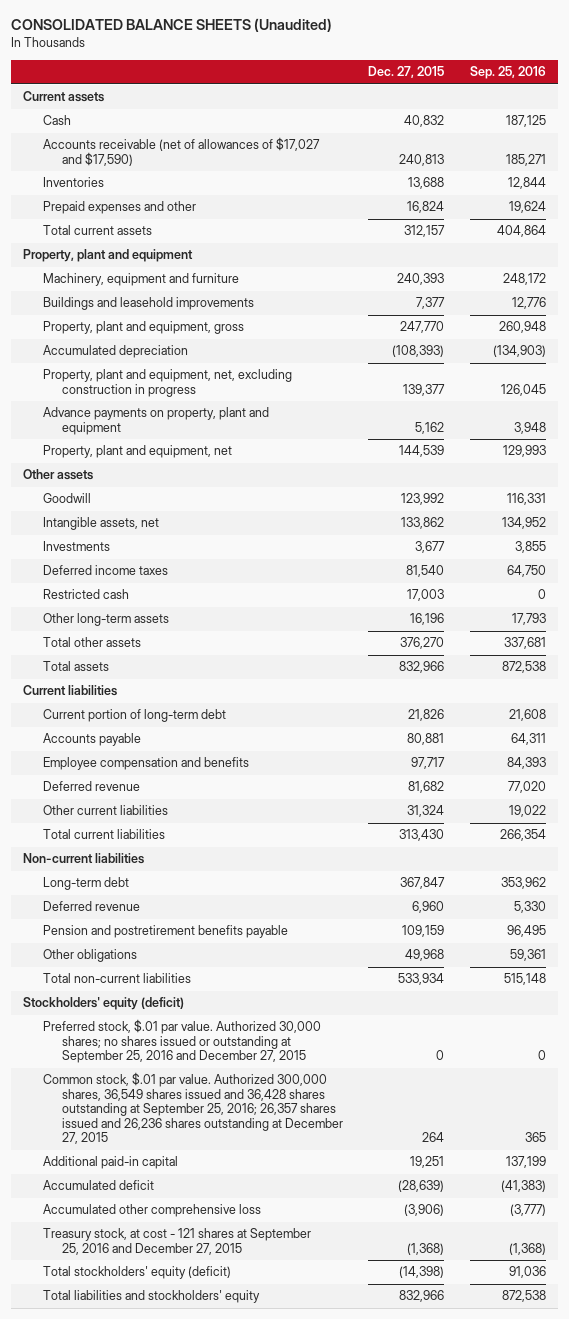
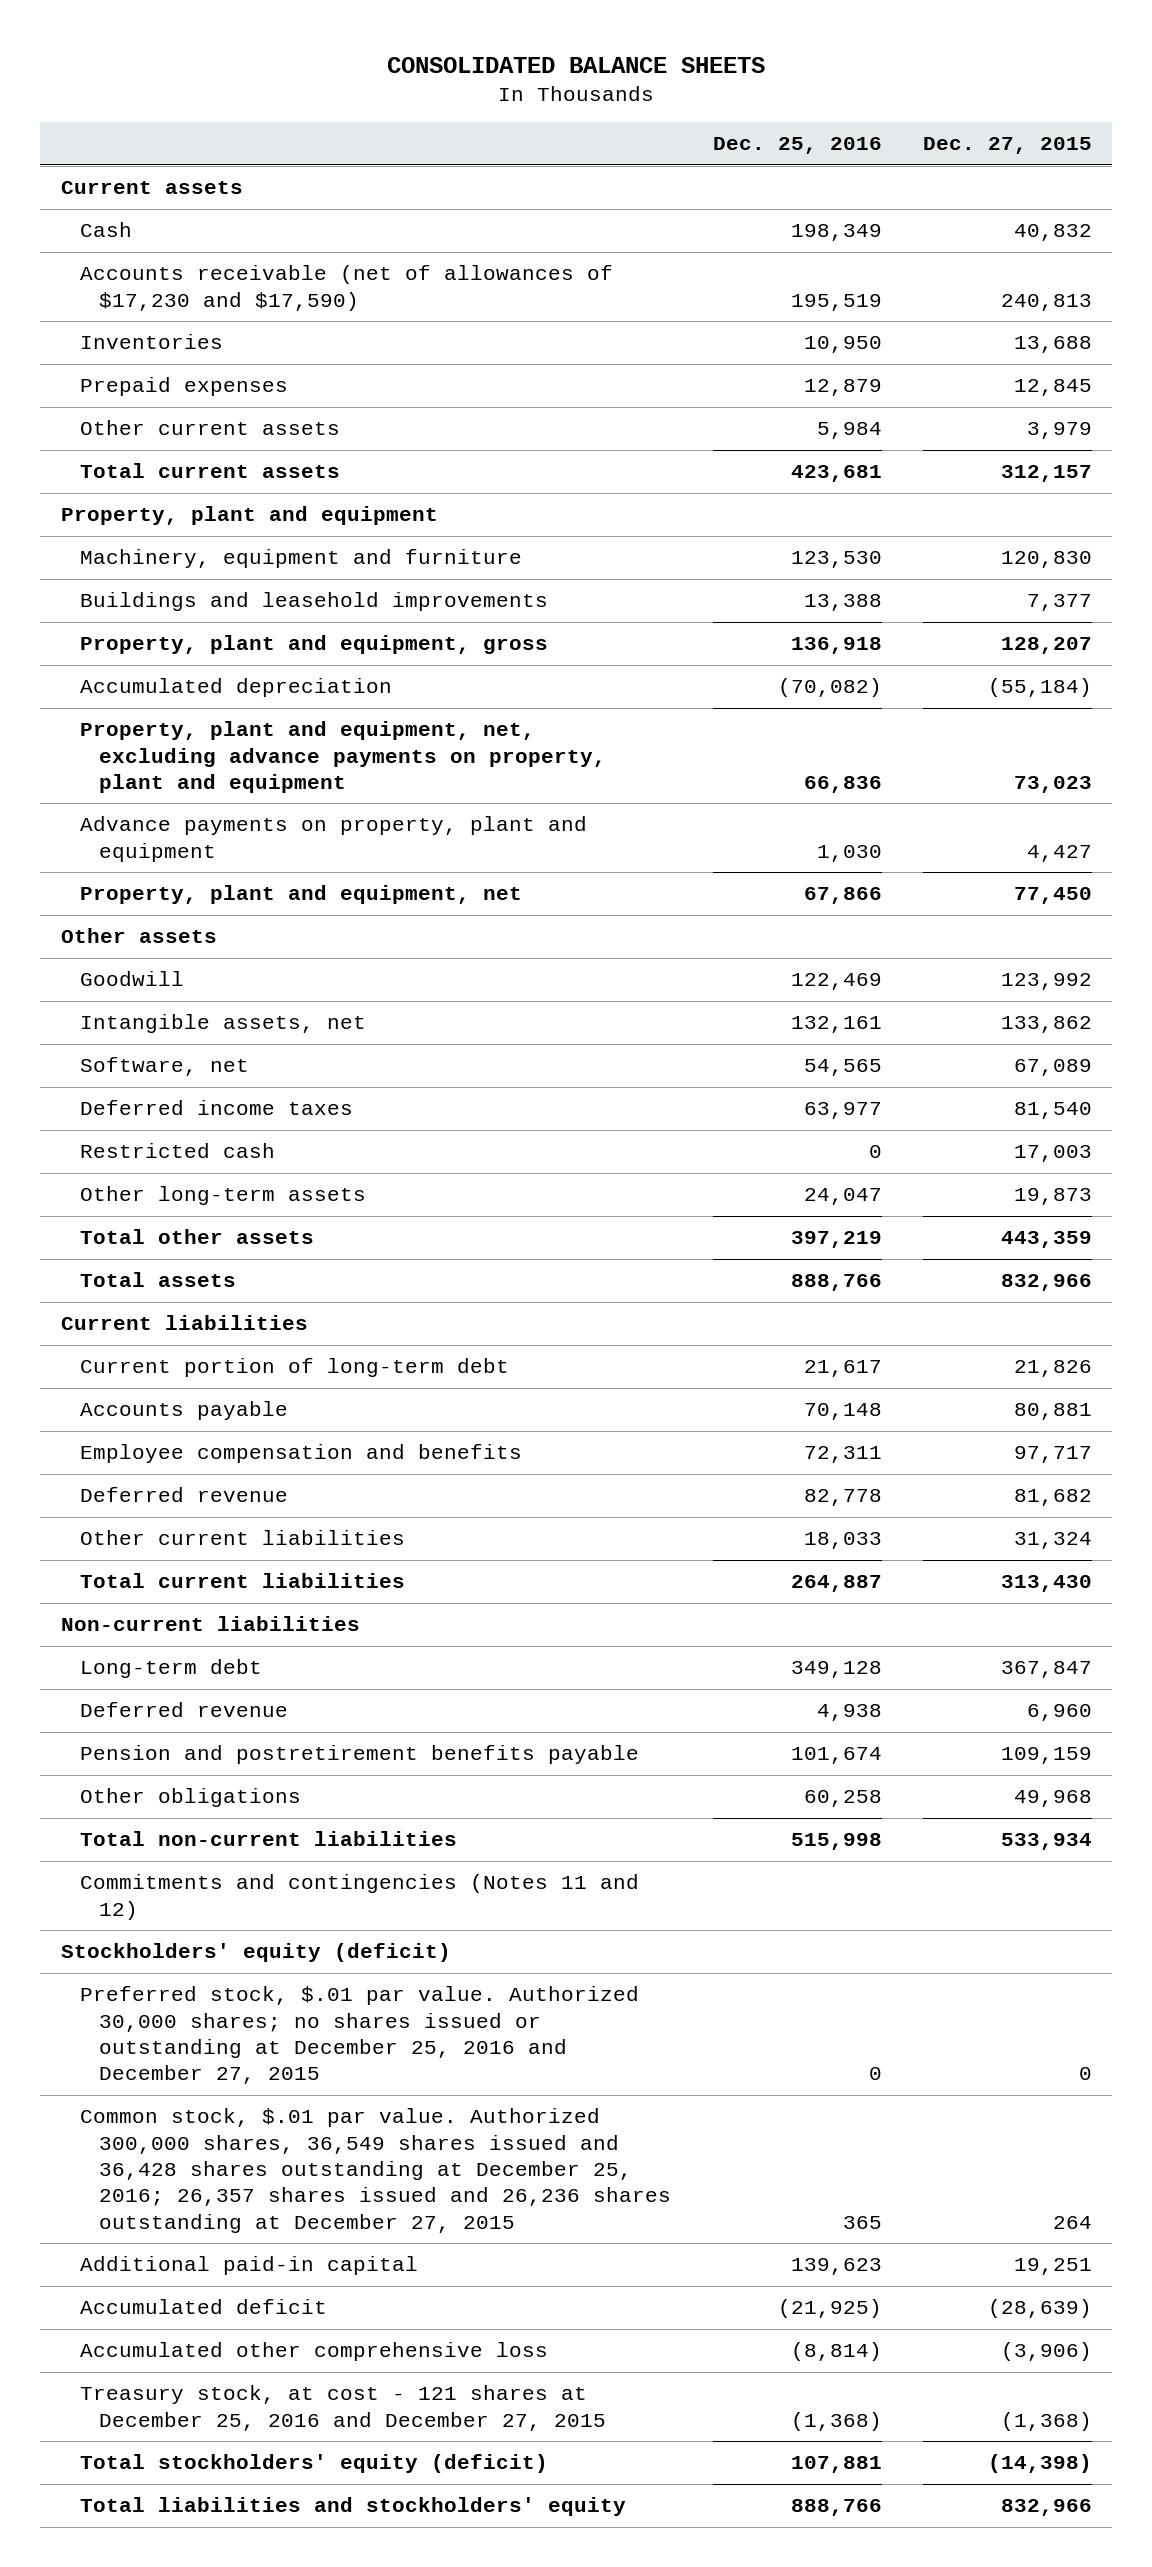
- CONSOLIDATED BALANCE SHEETS (Unaudited)
+ CONSOLIDATED BALANCE SHEETS
- | Dec. 27, 2015 | Sep. 25, 2016
+ | Dec. 25, 2016 | Dec. 27, 2015
- Accounts receivable (net of allowances of $17,027 and $17,590) | 240,813 | 185,271
+ Accounts receivable (net of allowances of $17,230 and $17,590) | 195,519 | 240,813
- Prepaid expenses and other | 16,824 | 19,624
+ Prepaid expenses | 12,879 | 12,845
+ Other current assets | 5,984 | 3,979
- Machinery, equipment and furniture | 240,393 | 248,172
+ Machinery, equipment and furniture | 123,530 | 120,830
- Property, plant and equipment, gross | 247,770 | 260,948
- Accumulated depreciation | (108,393) | (134,903)
- Property, plant and equipment, net, excluding construction in progress | 139,377 | 126,045
- Advance payments on property, plant and equipment | 5,162 | 3,948
- Property, plant and equipment, net | 144,539 | 129,993
+ Property, plant and equipment, gross | 136,918 | 128,207
+ Accumulated depreciation | (70,082) | (55,184)
+ Property, plant and equipment, net, excluding advance payments on property, plant and equipment | 66,836 | 73,023
+ Advance payments on property, plant and equipment | 1,030 | 4,427
+ Property, plant and equipment, net | 67,866 | 77,450
- Investments | 3,677 | 3,855
+ Software, net | 54,565 | 67,089
- Other long-term assets | 16,196 | 17,793
- Total other assets | 376,270 | 337,681
+ Other long-term assets | 24,047 | 19,873
+ Total other assets | 397,219 | 443,359
+ Commitments and contingencies (Notes 11 and 12)
- Preferred stock, $.01 par value. Authorized 30,000 shares; no shares issued or outstanding at September 25, 2016 and December 27, 2015 | 0 | 0
- Common stock, $.01 par value. Authorized 300,000 shares, 36,549 shares issued and 36,428 shares outstanding at September 25, 2016; 26,357 shares issued and 26,236 shares outstanding at December 27, 2015 | 264 | 365
+ Preferred stock, $.01 par value. Authorized 30,000 shares; no shares issued or outstanding at December 25, 2016 and December 27, 2015 | 0 | 0
+ Common stock, $.01 par value. Authorized 300,000 shares, 36,549 shares issued and 36,428 shares outstanding at December 25, 2016; 26,357 shares issued and 26,236 shares outstanding at December 27, 2015 | 365 | 264
- Treasury stock, at cost - 121 shares at September 25, 2016 and December 27, 2015 | (1,368) | (1,368)
+ Treasury stock, at cost - 121 shares at December 25, 2016 and December 27, 2015 | (1,368) | (1,368)

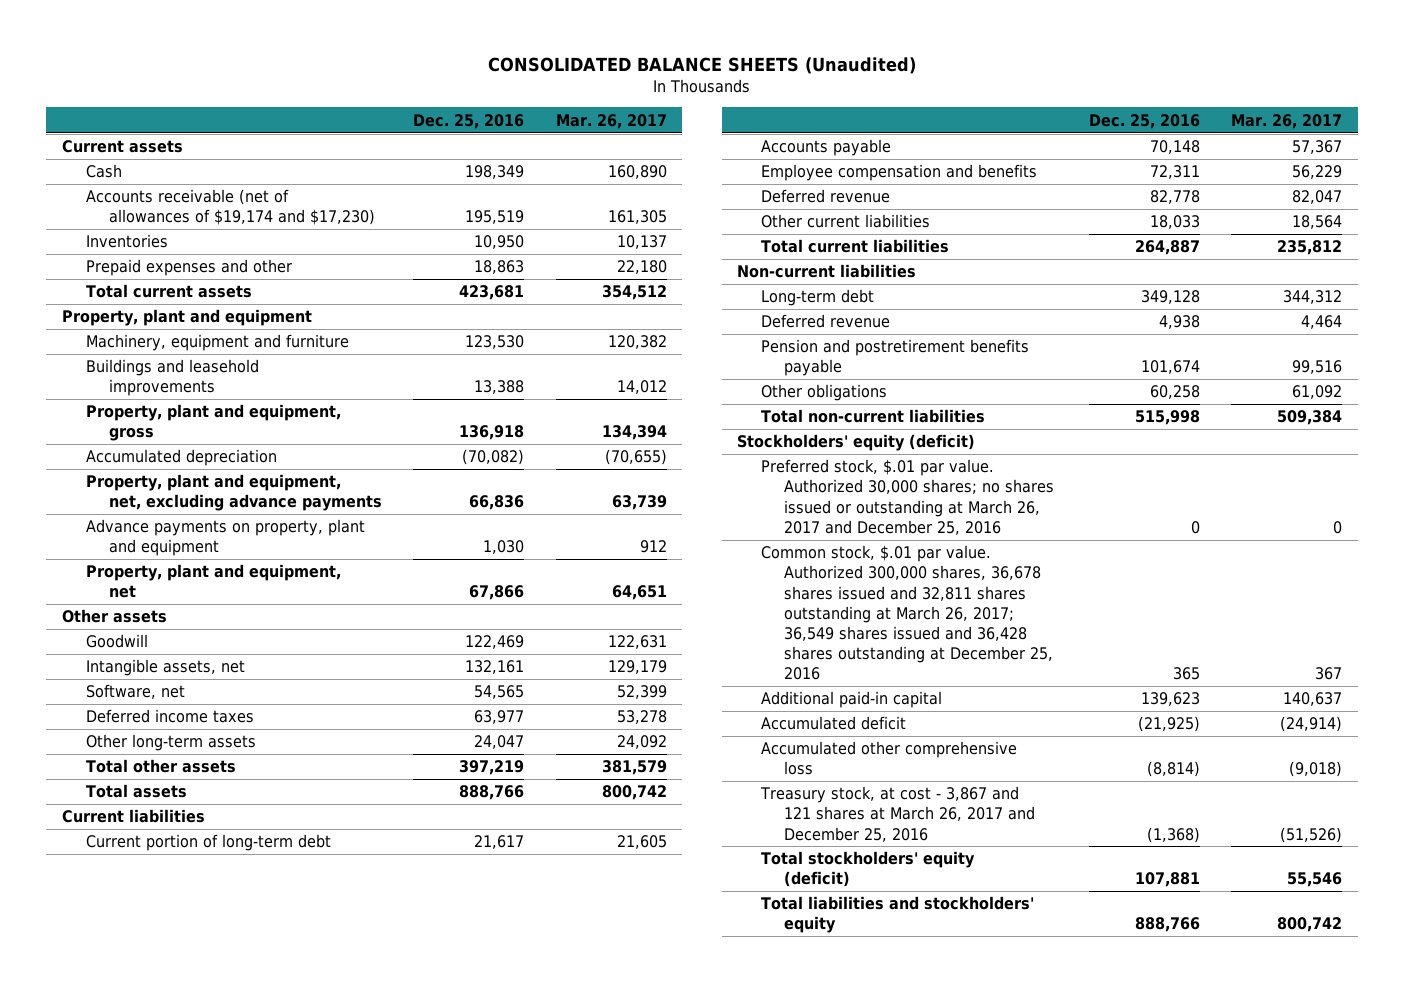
- CONSOLIDATED BALANCE SHEETS
+ CONSOLIDATED BALANCE SHEETS (Unaudited)
- | Dec. 25, 2016 | Dec. 27, 2015
+ | Dec. 25, 2016 | Mar. 26, 2017
- Accounts receivable (net of allowances of $17,230 and $17,590) | 195,519 | 240,813
+ Accounts receivable (net of allowances of $19,174 and $17,230) | 195,519 | 161,305
- Prepaid expenses | 12,879 | 12,845
- Other current assets | 5,984 | 3,979
+ Prepaid expenses and other | 18,863 | 22,180
- Property, plant and equipment, net, excluding advance payments on property, plant and equipment | 66,836 | 73,023
+ Property, plant and equipment, net, excluding advance payments | 66,836 | 63,739
- Restricted cash | 0 | 17,003
- Commitments and contingencies (Notes 11 and 12)
- Preferred stock, $.01 par value. Authorized 30,000 shares; no shares issued or outstanding at December 25, 2016 and December 27, 2015 | 0 | 0
- Common stock, $.01 par value. Authorized 300,000 shares, 36,549 shares issued and 36,428 shares outstanding at December 25, 2016; 26,357 shares issued and 26,236 shares outstanding at December 27, 2015 | 365 | 264
+ Preferred stock, $.01 par value. Authorized 30,000 shares; no shares issued or outstanding at March 26, 2017 and December 25, 2016 | 0 | 0
+ Common stock, $.01 par value. Authorized 300,000 shares, 36,678 shares issued and 32,811 shares outstanding at March 26, 2017; 36,549 shares issued and 36,428 shares outstanding at December 25, 2016 | 365 | 367
- Treasury stock, at cost - 121 shares at December 25, 2016 and December 27, 2015 | (1,368) | (1,368)
+ Treasury stock, at cost - 3,867 and 121 shares at March 26, 2017 and December 25, 2016 | (1,368) | (51,526)

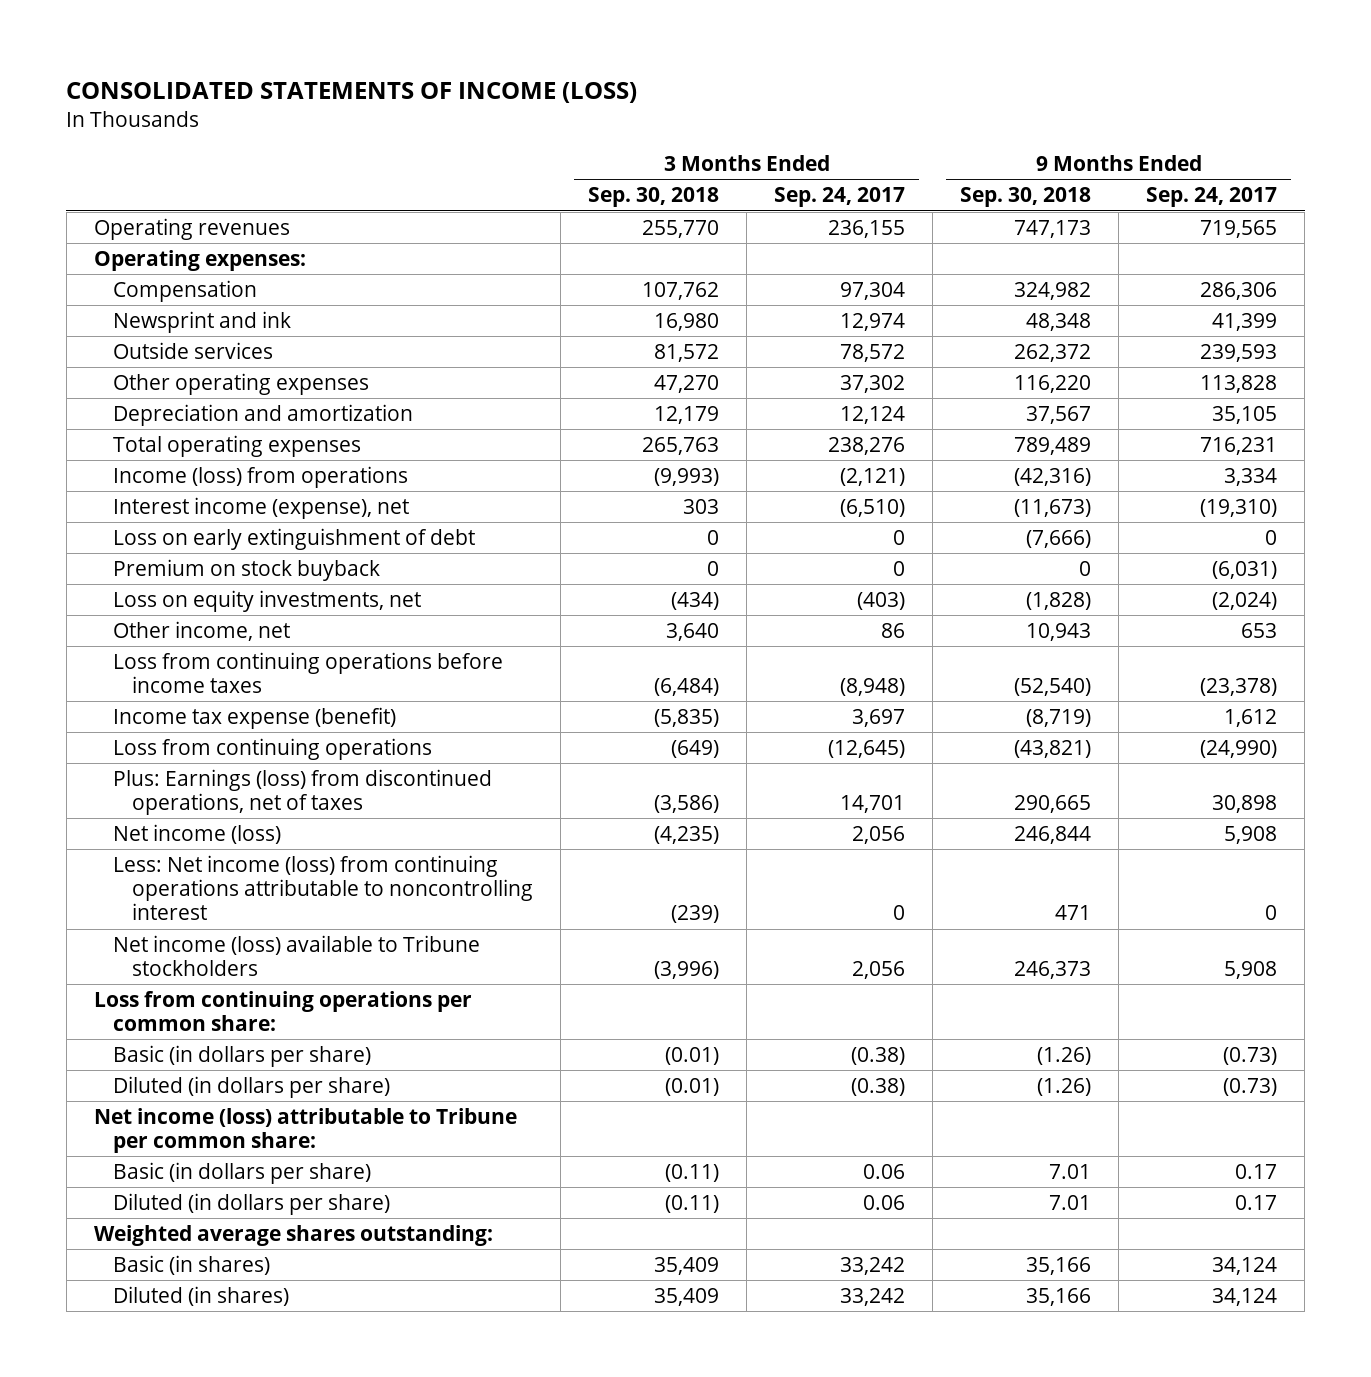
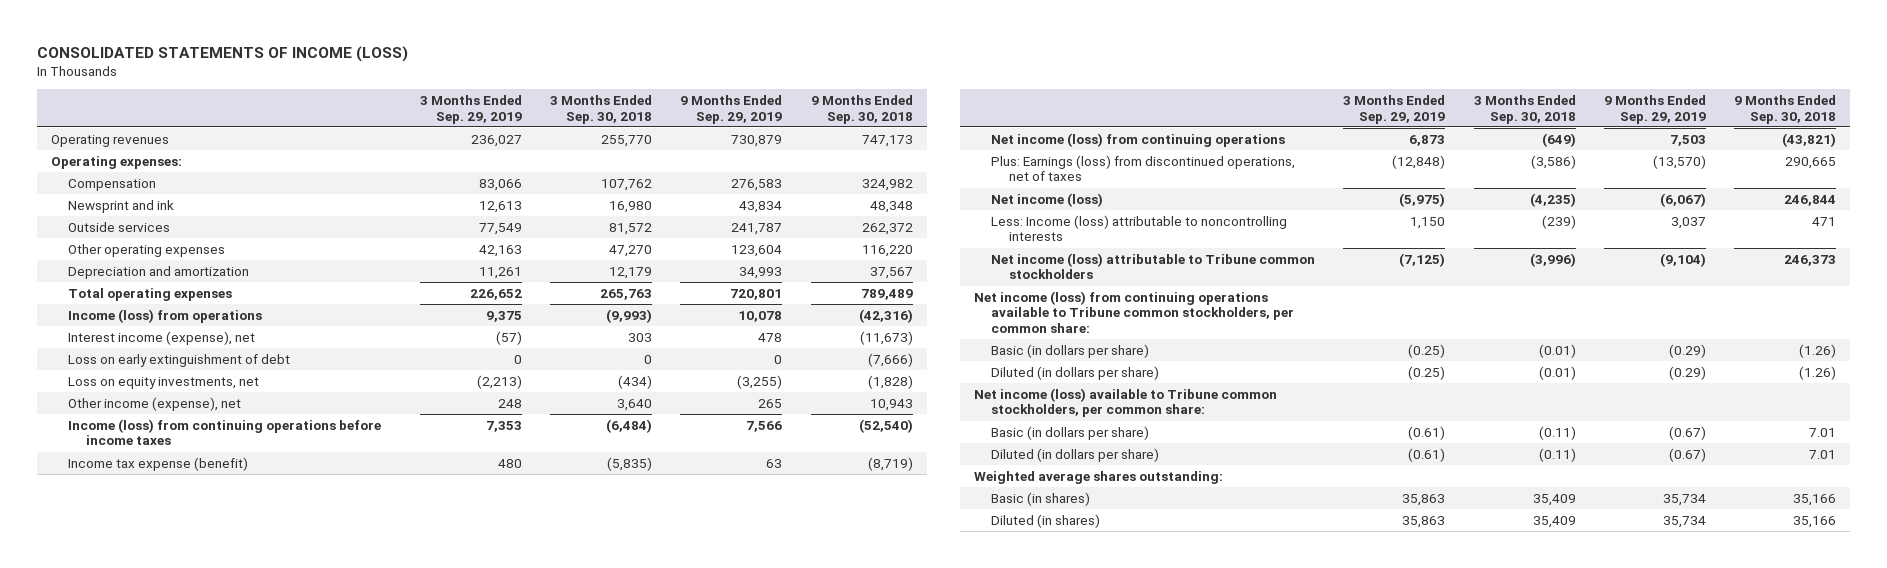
- | 3 Months Ended Sep. 30, 2018 | 3 Months Ended Sep. 24, 2017 | 9 Months Ended Sep. 30, 2018 | 9 Months Ended Sep. 24, 2017
+ | 3 Months Ended Sep. 29, 2019 | 3 Months Ended Sep. 30, 2018 | 9 Months Ended Sep. 29, 2019 | 9 Months Ended Sep. 30, 2018
- Premium on stock buyback | 0 | 0 | 0 | (6,031)
- Other income, net | 3,640 | 86 | 10,943 | 653
- Loss from continuing operations before income taxes | (6,484) | (8,948) | (52,540) | (23,378)
+ Other income (expense), net | 248 | 3,640 | 265 | 10,943
+ Income (loss) from continuing operations before income taxes | 7,353 | (6,484) | 7,566 | (52,540)
- Loss from continuing operations | (649) | (12,645) | (43,821) | (24,990)
+ Net income (loss) from continuing operations | 6,873 | (649) | 7,503 | (43,821)
- Less: Net income (loss) from continuing operations attributable to noncontrolling interest | (239) | 0 | 471 | 0
- Net income (loss) available to Tribune stockholders | (3,996) | 2,056 | 246,373 | 5,908
- Loss from continuing operations per common share:
+ Less: Income (loss) attributable to noncontrolling interests | 1,150 | (239) | 3,037 | 471
+ Net income (loss) attributable to Tribune common stockholders | (7,125) | (3,996) | (9,104) | 246,373
+ Net income (loss) from continuing operations available to Tribune common stockholders, per common share:
- Net income (loss) attributable to Tribune per common share:
+ Net income (loss) available to Tribune common stockholders, per common share:

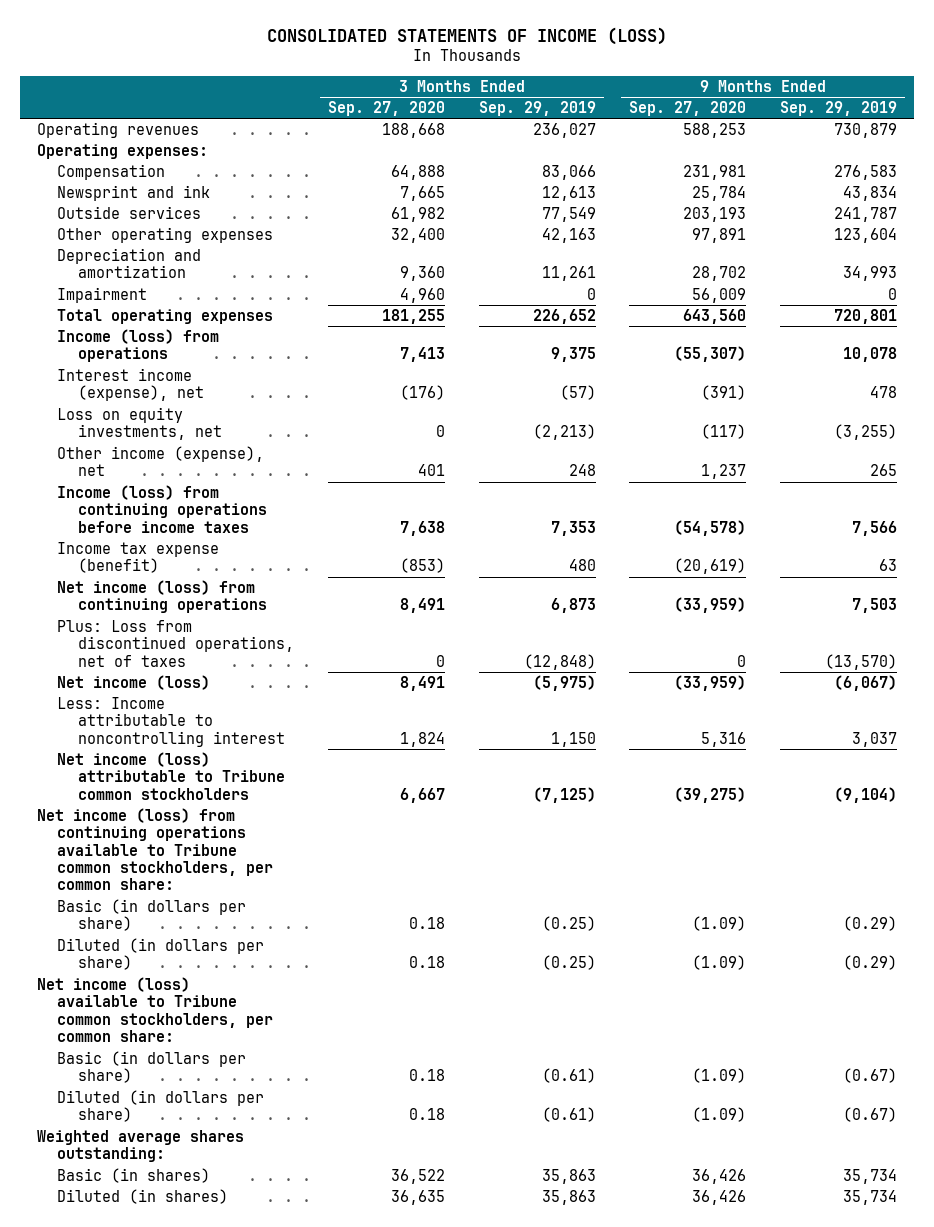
- | 3 Months Ended Sep. 29, 2019 | 3 Months Ended Sep. 30, 2018 | 9 Months Ended Sep. 29, 2019 | 9 Months Ended Sep. 30, 2018
+ | 3 Months Ended Sep. 27, 2020 | 3 Months Ended Sep. 29, 2019 | 9 Months Ended Sep. 27, 2020 | 9 Months Ended Sep. 29, 2019
+ Impairment | 4,960 | 0 | 56,009 | 0
- Loss on early extinguishment of debt | 0 | 0 | 0 | (7,666)
- Plus: Earnings (loss) from discontinued operations, net of taxes | (12,848) | (3,586) | (13,570) | 290,665
+ Plus: Loss from discontinued operations, net of taxes | 0 | (12,848) | 0 | (13,570)
- Less: Income (loss) attributable to noncontrolling interests | 1,150 | (239) | 3,037 | 471
+ Less: Income attributable to noncontrolling interest | 1,824 | 1,150 | 5,316 | 3,037

